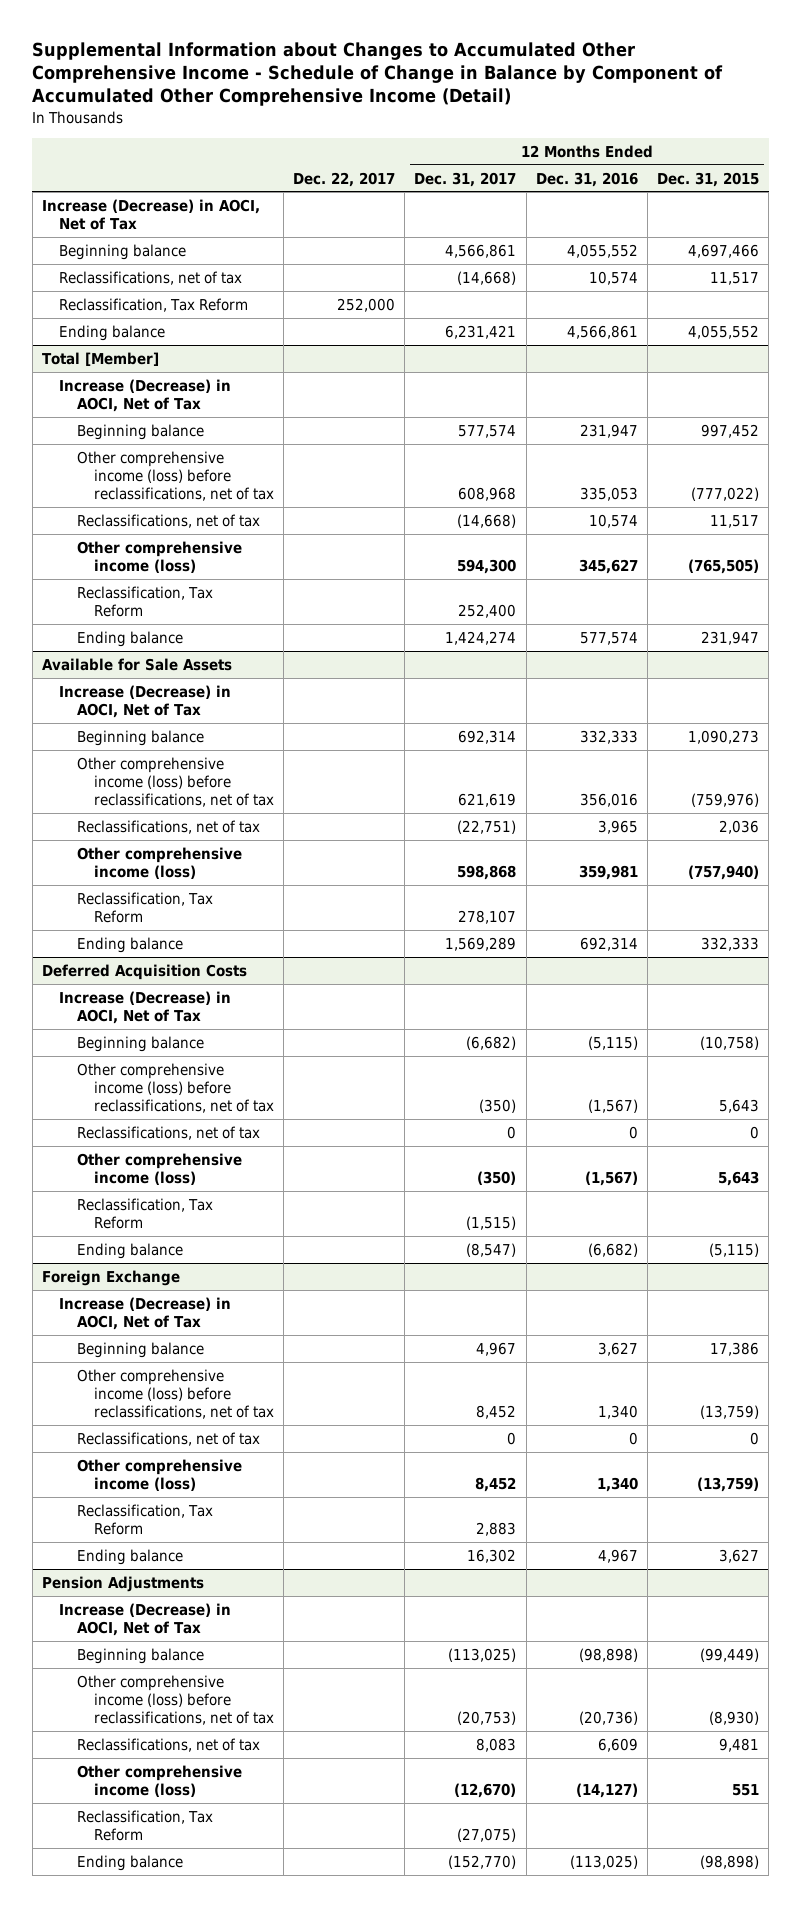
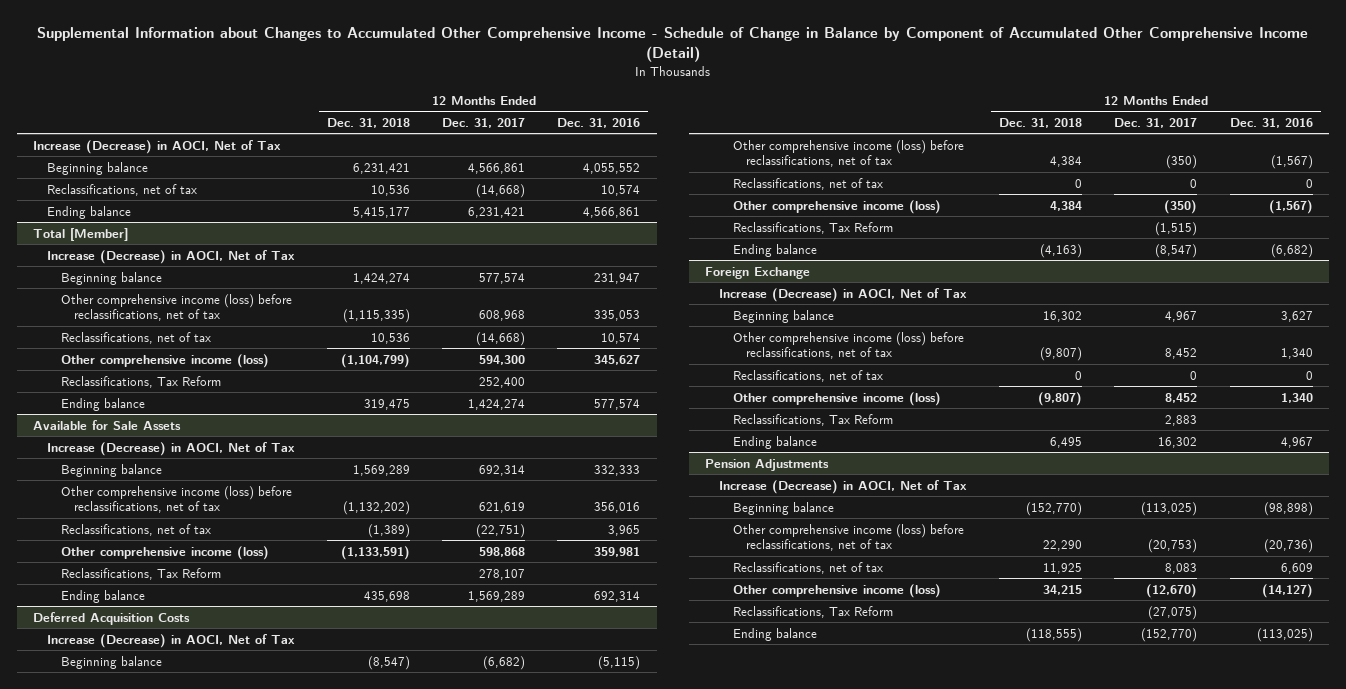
- | Dec. 22, 2017 | 12 Months Ended Dec. 31, 2017 | 12 Months Ended Dec. 31, 2016 | 12 Months Ended Dec. 31, 2015
+ | 12 Months Ended Dec. 31, 2018 | 12 Months Ended Dec. 31, 2017 | 12 Months Ended Dec. 31, 2016
- Reclassification, Tax Reform | 252,000 | | |
@ Total [Member]
- Reclassification, Tax Reform | | 252,400 | |
+ Reclassifications, Tax Reform | | 252,400 |
@ Available for Sale Assets
- Reclassification, Tax Reform | | 278,107 | |
+ Reclassifications, Tax Reform | | 278,107 |
@ Deferred Acquisition Costs
- Reclassification, Tax Reform | | (1,515) | |
+ Reclassifications, Tax Reform | | (1,515) |
@ Foreign Exchange
- Reclassification, Tax Reform | | 2,883 | |
+ Reclassifications, Tax Reform | | 2,883 |
@ Pension Adjustments
- Reclassification, Tax Reform | | (27,075) | |
+ Reclassifications, Tax Reform | | (27,075) |

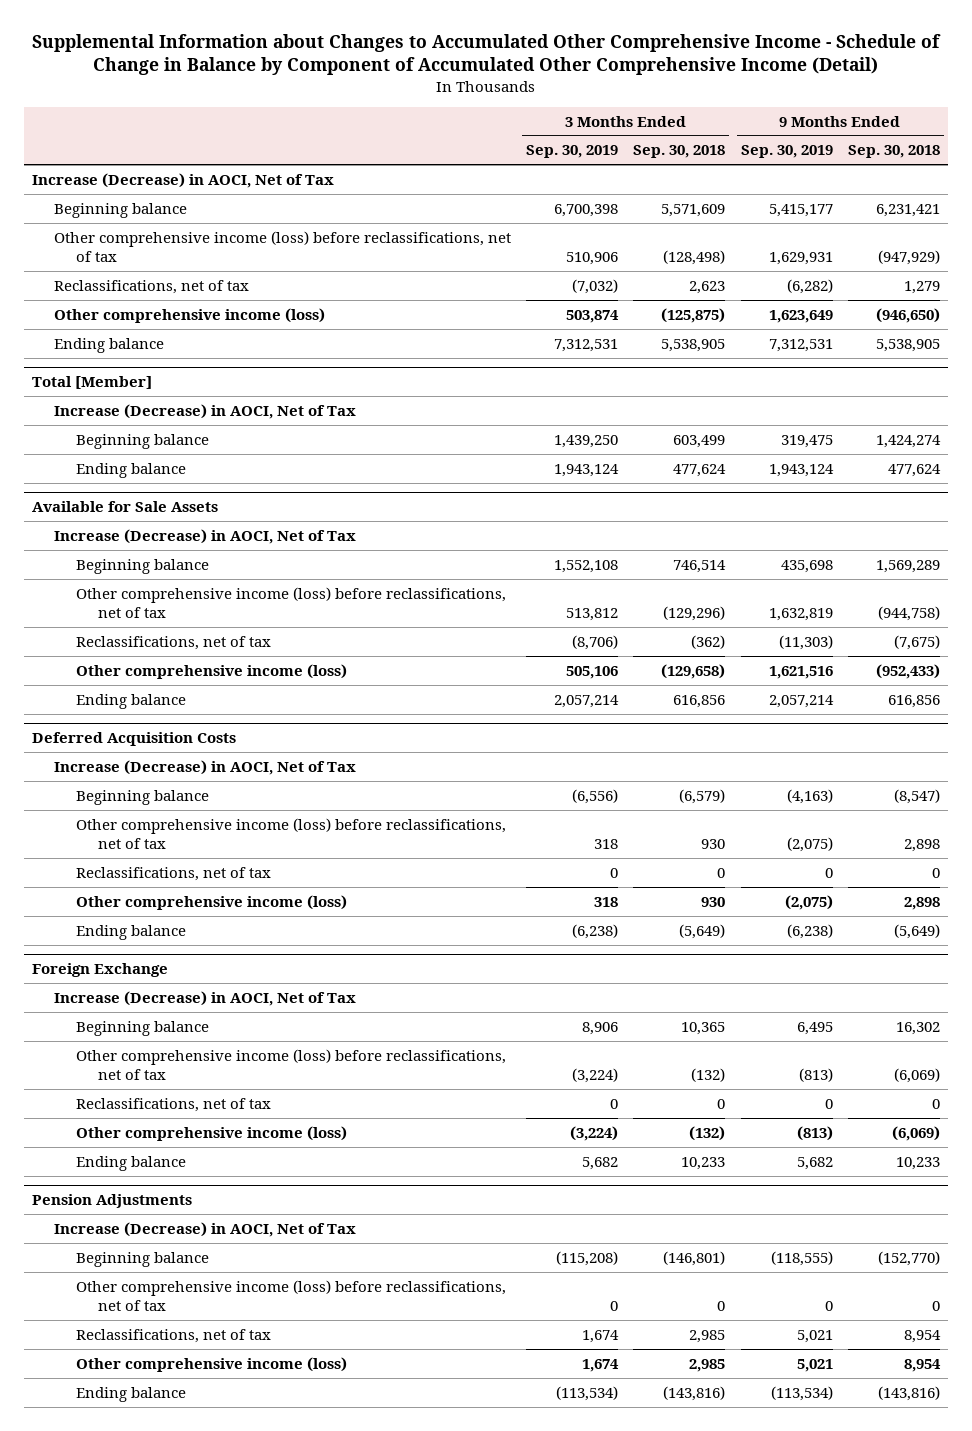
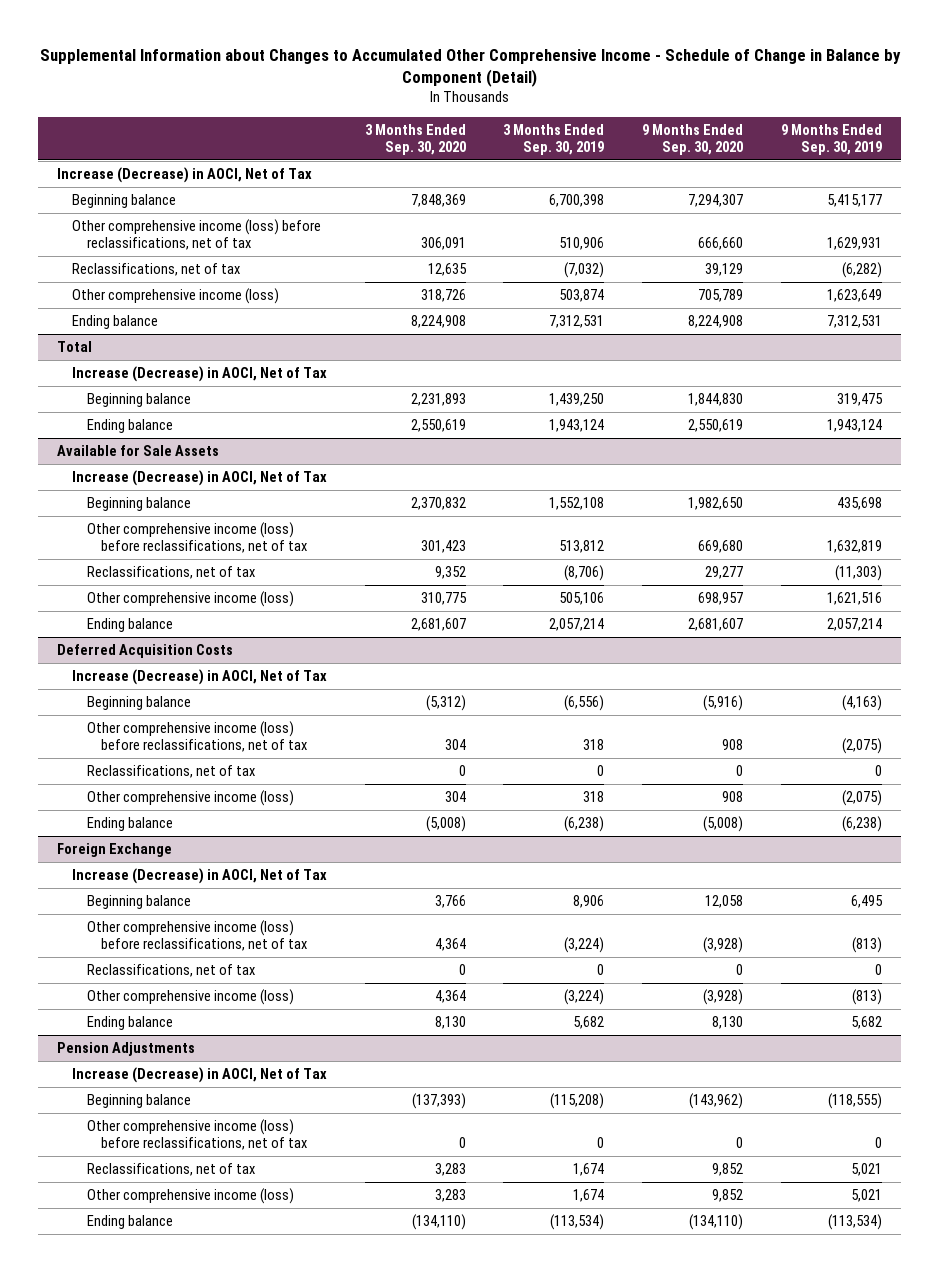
- Supplemental Information about Changes to Accumulated Other Comprehensive Income - Schedule of Change in Balance by Component of Accumulated Other Comprehensive Income (Detail)
+ Supplemental Information about Changes to Accumulated Other Comprehensive Income - Schedule of Change in Balance by Component (Detail)
- | 3 Months Ended Sep. 30, 2019 | 3 Months Ended Sep. 30, 2018 | 9 Months Ended Sep. 30, 2019 | 9 Months Ended Sep. 30, 2018
+ | 3 Months Ended Sep. 30, 2020 | 3 Months Ended Sep. 30, 2019 | 9 Months Ended Sep. 30, 2020 | 9 Months Ended Sep. 30, 2019
- Total [Member]
+ Total

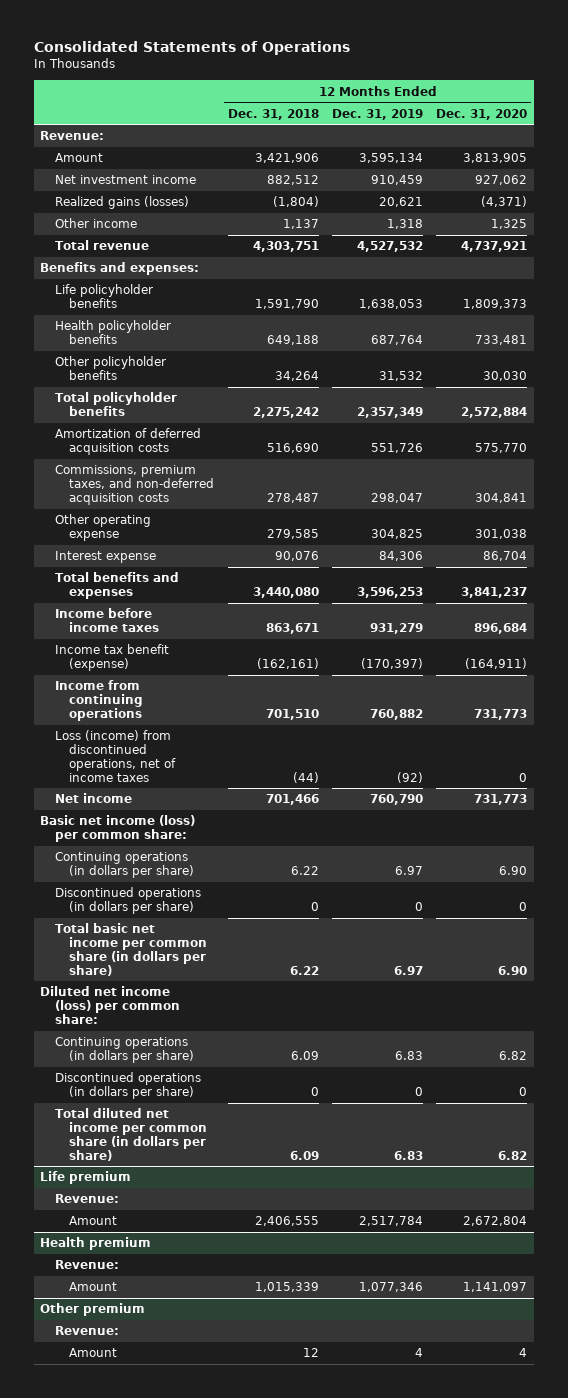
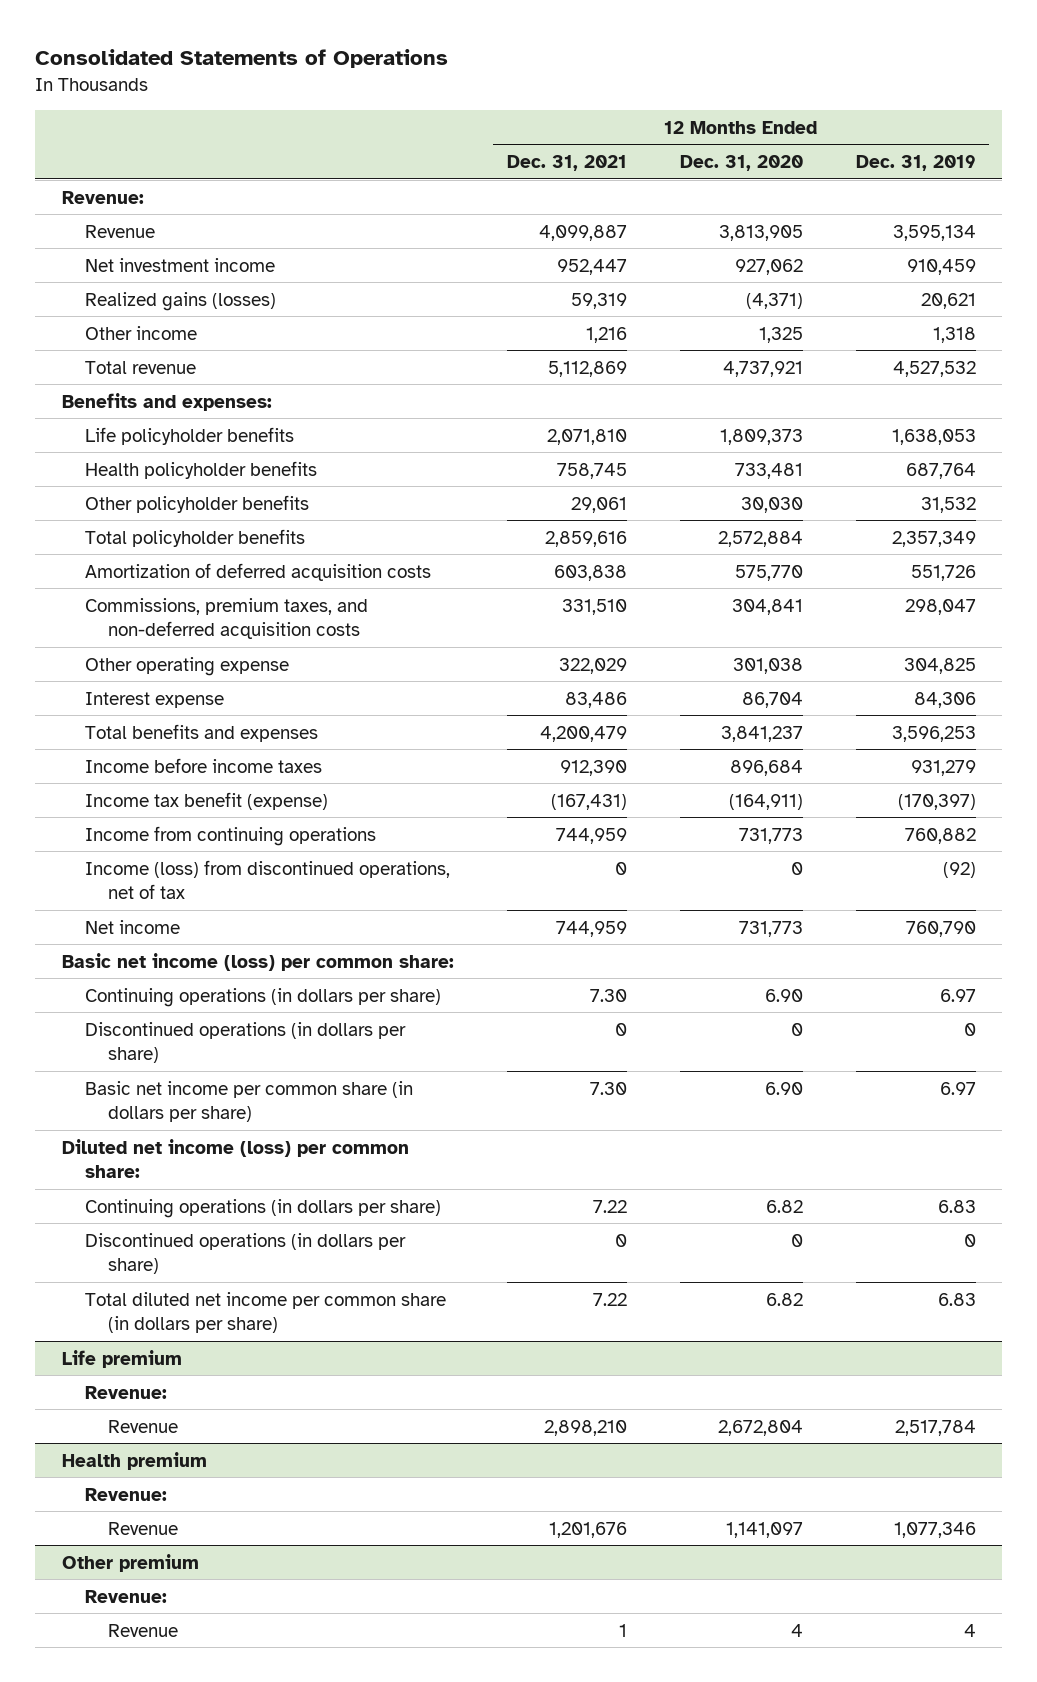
- | 12 Months Ended Dec. 31, 2018 | 12 Months Ended Dec. 31, 2019 | 12 Months Ended Dec. 31, 2020
+ | 12 Months Ended Dec. 31, 2021 | 12 Months Ended Dec. 31, 2020 | 12 Months Ended Dec. 31, 2019
- Amount | 3,421,906 | 3,595,134 | 3,813,905
+ Revenue | 4,099,887 | 3,813,905 | 3,595,134
- Loss (income) from discontinued operations, net of income taxes | (44) | (92) | 0
+ Income (loss) from discontinued operations, net of tax | 0 | 0 | (92)
- Total basic net income per common share (in dollars per share) | 6.22 | 6.97 | 6.90
+ Basic net income per common share (in dollars per share) | 7.30 | 6.90 | 6.97
@ Life premium
- Amount | 2,406,555 | 2,517,784 | 2,672,804
+ Revenue | 2,898,210 | 2,672,804 | 2,517,784
@ Health premium
- Amount | 1,015,339 | 1,077,346 | 1,141,097
+ Revenue | 1,201,676 | 1,141,097 | 1,077,346
@ Other premium
- Amount | 12 | 4 | 4
+ Revenue | 1 | 4 | 4

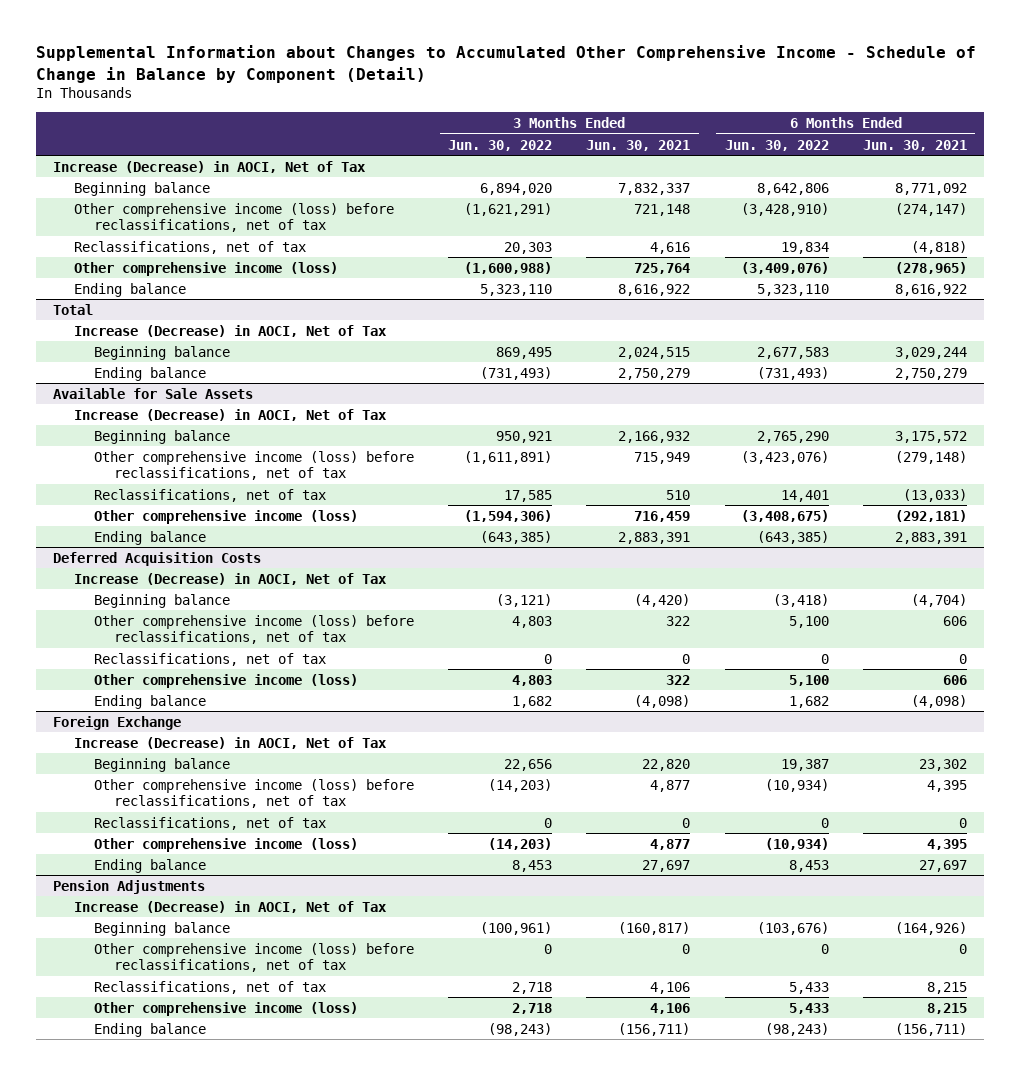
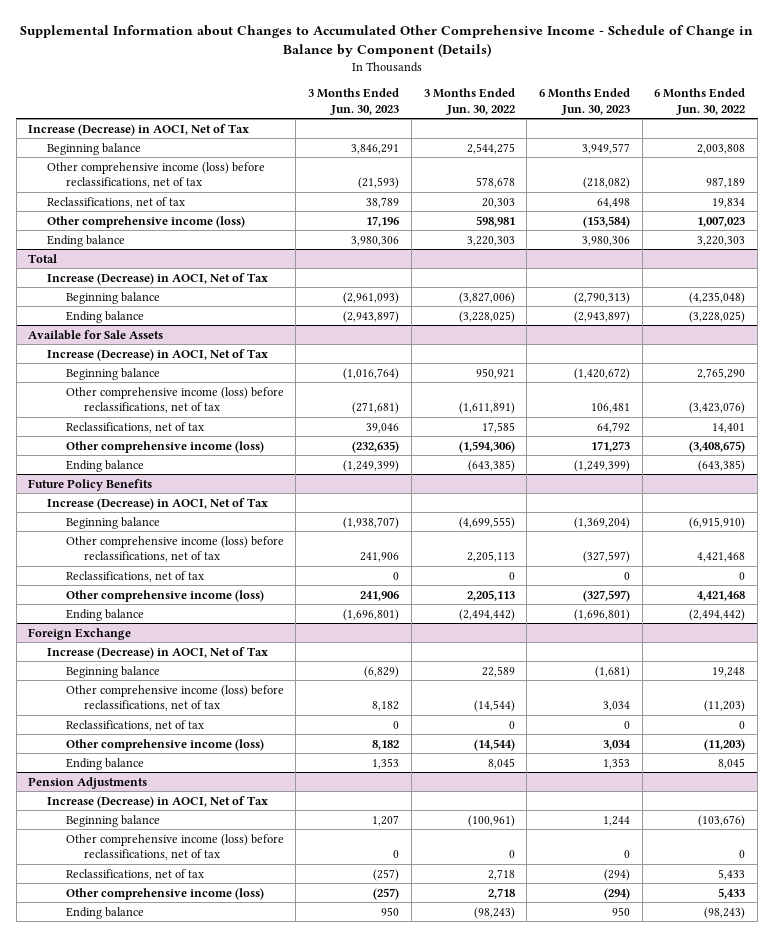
- Supplemental Information about Changes to Accumulated Other Comprehensive Income - Schedule of Change in Balance by Component (Detail)
+ Supplemental Information about Changes to Accumulated Other Comprehensive Income - Schedule of Change in Balance by Component (Details)
- | 3 Months Ended Jun. 30, 2022 | 3 Months Ended Jun. 30, 2021 | 6 Months Ended Jun. 30, 2022 | 6 Months Ended Jun. 30, 2021
+ | 3 Months Ended Jun. 30, 2023 | 3 Months Ended Jun. 30, 2022 | 6 Months Ended Jun. 30, 2023 | 6 Months Ended Jun. 30, 2022
- Beginning balance | 6,894,020 | 7,832,337 | 8,642,806 | 8,771,092
- Other comprehensive income (loss) before reclassifications, net of tax | (1,621,291) | 721,148 | (3,428,910) | (274,147)
+ Beginning balance | 3,846,291 | 2,544,275 | 3,949,577 | 2,003,808
+ Other comprehensive income (loss) before reclassifications, net of tax | (21,593) | 578,678 | (218,082) | 987,189
- Other comprehensive income (loss) | (1,600,988) | 725,764 | (3,409,076) | (278,965)
- Ending balance | 5,323,110 | 8,616,922 | 5,323,110 | 8,616,922
+ Other comprehensive income (loss) | 17,196 | 598,981 | (153,584) | 1,007,023
+ Ending balance | 3,980,306 | 3,220,303 | 3,980,306 | 3,220,303
@ Total
- Beginning balance | 869,495 | 2,024,515 | 2,677,583 | 3,029,244
- Ending balance | (731,493) | 2,750,279 | (731,493) | 2,750,279
+ Beginning balance | (2,961,093) | (3,827,006) | (2,790,313) | (4,235,048)
+ Ending balance | (2,943,897) | (3,228,025) | (2,943,897) | (3,228,025)
- Deferred Acquisition Costs
+ Future Policy Benefits
- Beginning balance | (3,121) | (4,420) | (3,418) | (4,704)
- Other comprehensive income (loss) before reclassifications, net of tax | 4,803 | 322 | 5,100 | 606
+ Beginning balance | (1,938,707) | (4,699,555) | (1,369,204) | (6,915,910)
+ Other comprehensive income (loss) before reclassifications, net of tax | 241,906 | 2,205,113 | (327,597) | 4,421,468
- Other comprehensive income (loss) | 4,803 | 322 | 5,100 | 606
- Ending balance | 1,682 | (4,098) | 1,682 | (4,098)
+ Other comprehensive income (loss) | 241,906 | 2,205,113 | (327,597) | 4,421,468
+ Ending balance | (1,696,801) | (2,494,442) | (1,696,801) | (2,494,442)
@ Foreign Exchange
- Beginning balance | 22,656 | 22,820 | 19,387 | 23,302
- Other comprehensive income (loss) before reclassifications, net of tax | (14,203) | 4,877 | (10,934) | 4,395
+ Beginning balance | (6,829) | 22,589 | (1,681) | 19,248
+ Other comprehensive income (loss) before reclassifications, net of tax | 8,182 | (14,544) | 3,034 | (11,203)
- Other comprehensive income (loss) | (14,203) | 4,877 | (10,934) | 4,395
- Ending balance | 8,453 | 27,697 | 8,453 | 27,697
+ Other comprehensive income (loss) | 8,182 | (14,544) | 3,034 | (11,203)
+ Ending balance | 1,353 | 8,045 | 1,353 | 8,045

